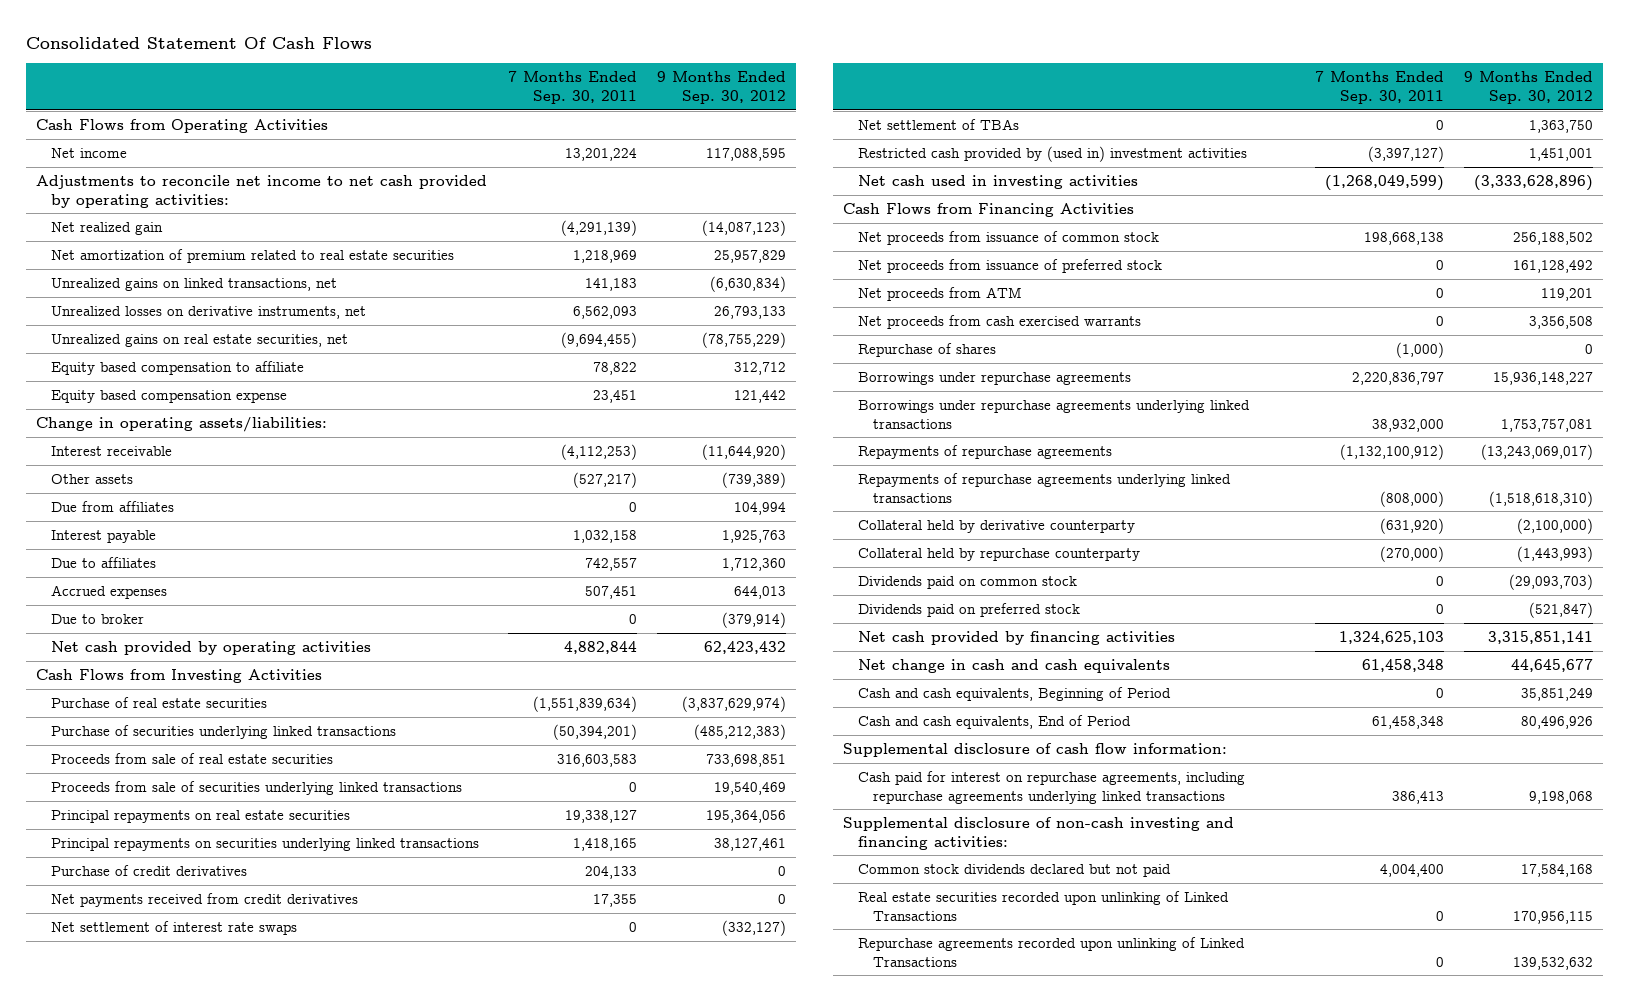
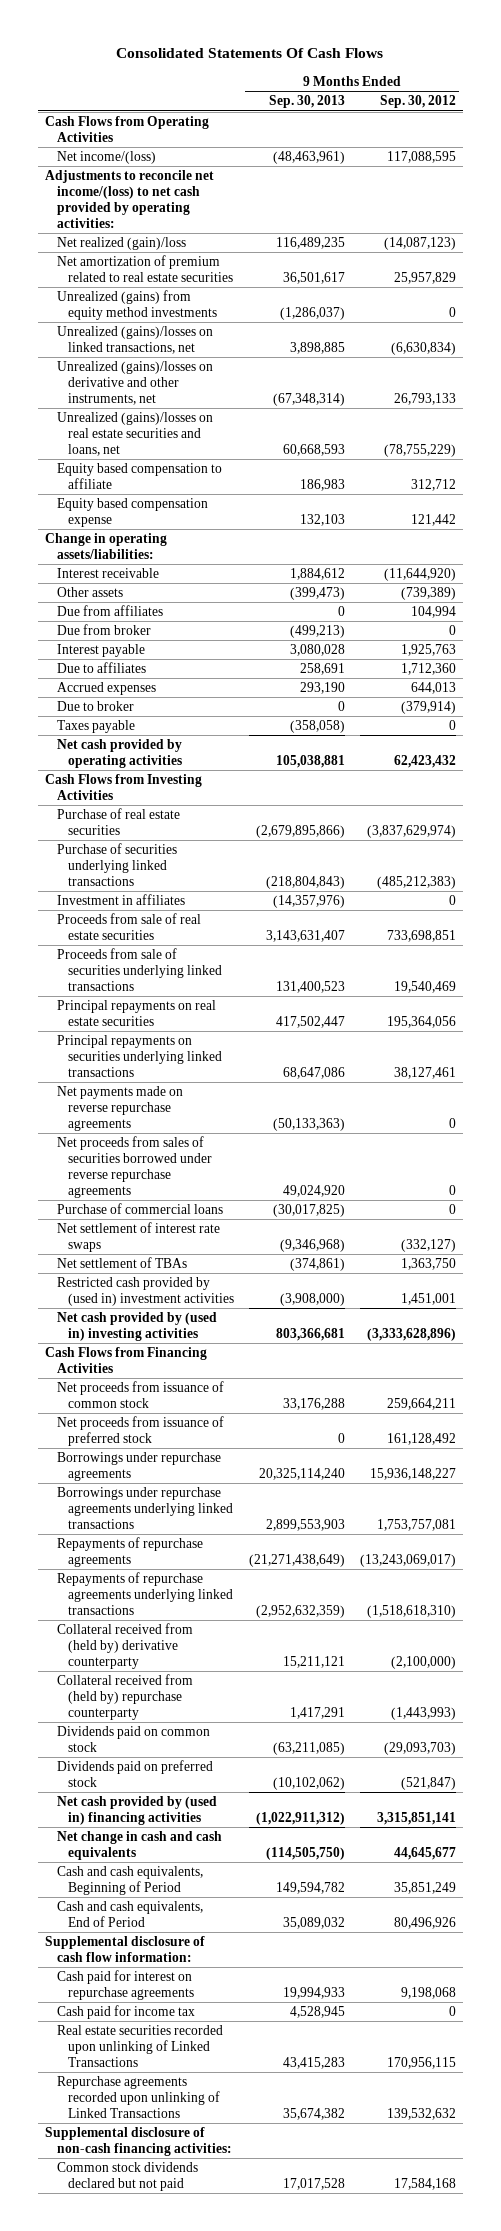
- Consolidated Statement Of Cash Flows
+ Consolidated Statements Of Cash Flows
- | 7 Months Ended Sep. 30, 2011 | 9 Months Ended Sep. 30, 2012
+ | 9 Months Ended Sep. 30, 2013 | 9 Months Ended Sep. 30, 2012
- Net income | 13,201,224 | 117,088,595
- Adjustments to reconcile net income to net cash provided by operating activities:
- Net realized gain | (4,291,139) | (14,087,123)
+ Net income/(loss) | (48,463,961) | 117,088,595
+ Adjustments to reconcile net income/(loss) to net cash provided by operating activities:
+ Net realized (gain)/loss | 116,489,235 | (14,087,123)
- Unrealized gains on linked transactions, net | 141,183 | (6,630,834)
- Unrealized losses on derivative instruments, net | 6,562,093 | 26,793,133
- Unrealized gains on real estate securities, net | (9,694,455) | (78,755,229)
+ Unrealized (gains) from equity method investments | (1,286,037) | 0
+ Unrealized (gains)/losses on linked transactions, net | 3,898,885 | (6,630,834)
+ Unrealized (gains)/losses on derivative and other instruments, net | (67,348,314) | 26,793,133
+ Unrealized (gains)/losses on real estate securities and loans, net | 60,668,593 | (78,755,229)
+ Due from broker | (499,213) | 0
+ Taxes payable | (358,058) | 0
+ Investment in affiliates | (14,357,976) | 0
- Purchase of credit derivatives | 204,133 | 0
- Net payments received from credit derivatives | 17,355 | 0
+ Net payments made on reverse repurchase agreements | (50,133,363) | 0
+ Net proceeds from sales of securities borrowed under reverse repurchase agreements | 49,024,920 | 0
+ Purchase of commercial loans | (30,017,825) | 0
- Net cash used in investing activities | (1,268,049,599) | (3,333,628,896)
+ Net cash provided by (used in) investing activities | 803,366,681 | (3,333,628,896)
- Net proceeds from issuance of common stock | 198,668,138 | 256,188,502
+ Net proceeds from issuance of common stock | 33,176,288 | 259,664,211
- Net proceeds from ATM | 0 | 119,201
- Net proceeds from cash exercised warrants | 0 | 3,356,508
- Repurchase of shares | (1,000) | 0
- Collateral held by derivative counterparty | (631,920) | (2,100,000)
- Collateral held by repurchase counterparty | (270,000) | (1,443,993)
+ Collateral received from (held by) derivative counterparty | 15,211,121 | (2,100,000)
+ Collateral received from (held by) repurchase counterparty | 1,417,291 | (1,443,993)
- Net cash provided by financing activities | 1,324,625,103 | 3,315,851,141
+ Net cash provided by (used in) financing activities | (1,022,911,312) | 3,315,851,141
- Cash paid for interest on repurchase agreements, including repurchase agreements underlying linked transactions | 386,413 | 9,198,068
- Supplemental disclosure of non-cash investing and financing activities:
+ Cash paid for interest on repurchase agreements | 19,994,933 | 9,198,068
+ Cash paid for income tax | 4,528,945 | 0
+ Supplemental disclosure of non-cash financing activities:
moved down: Common stock dividends declared but not paid | 17,017,528 | 17,584,168

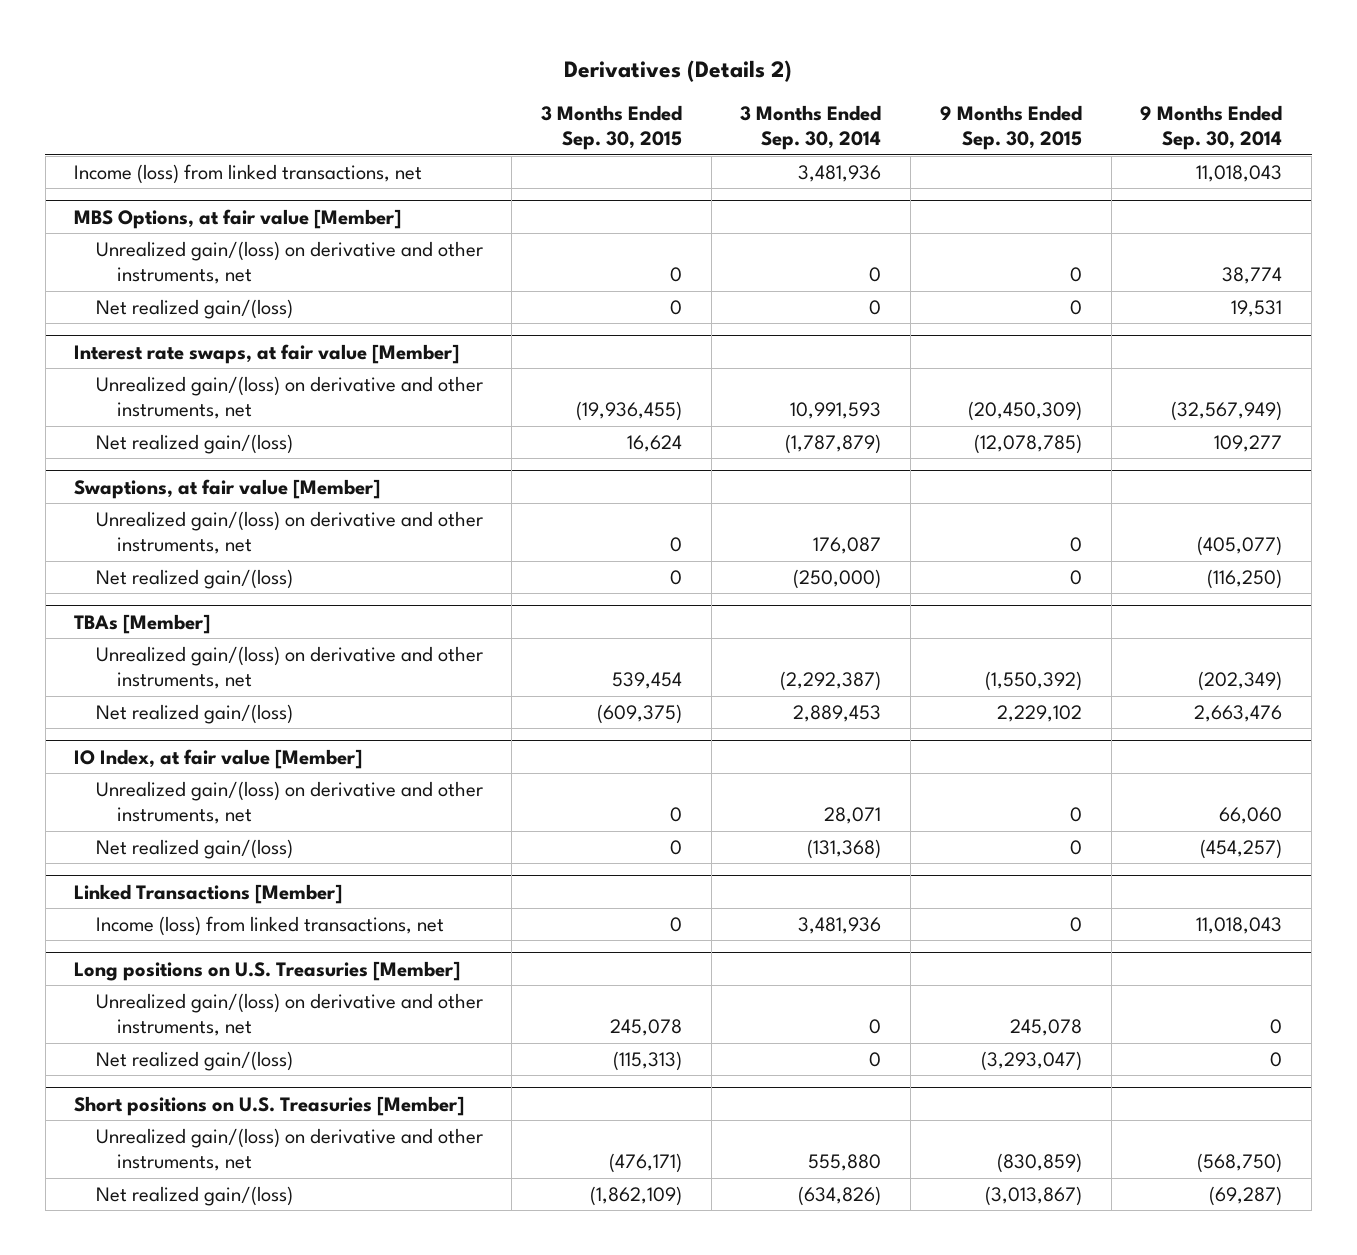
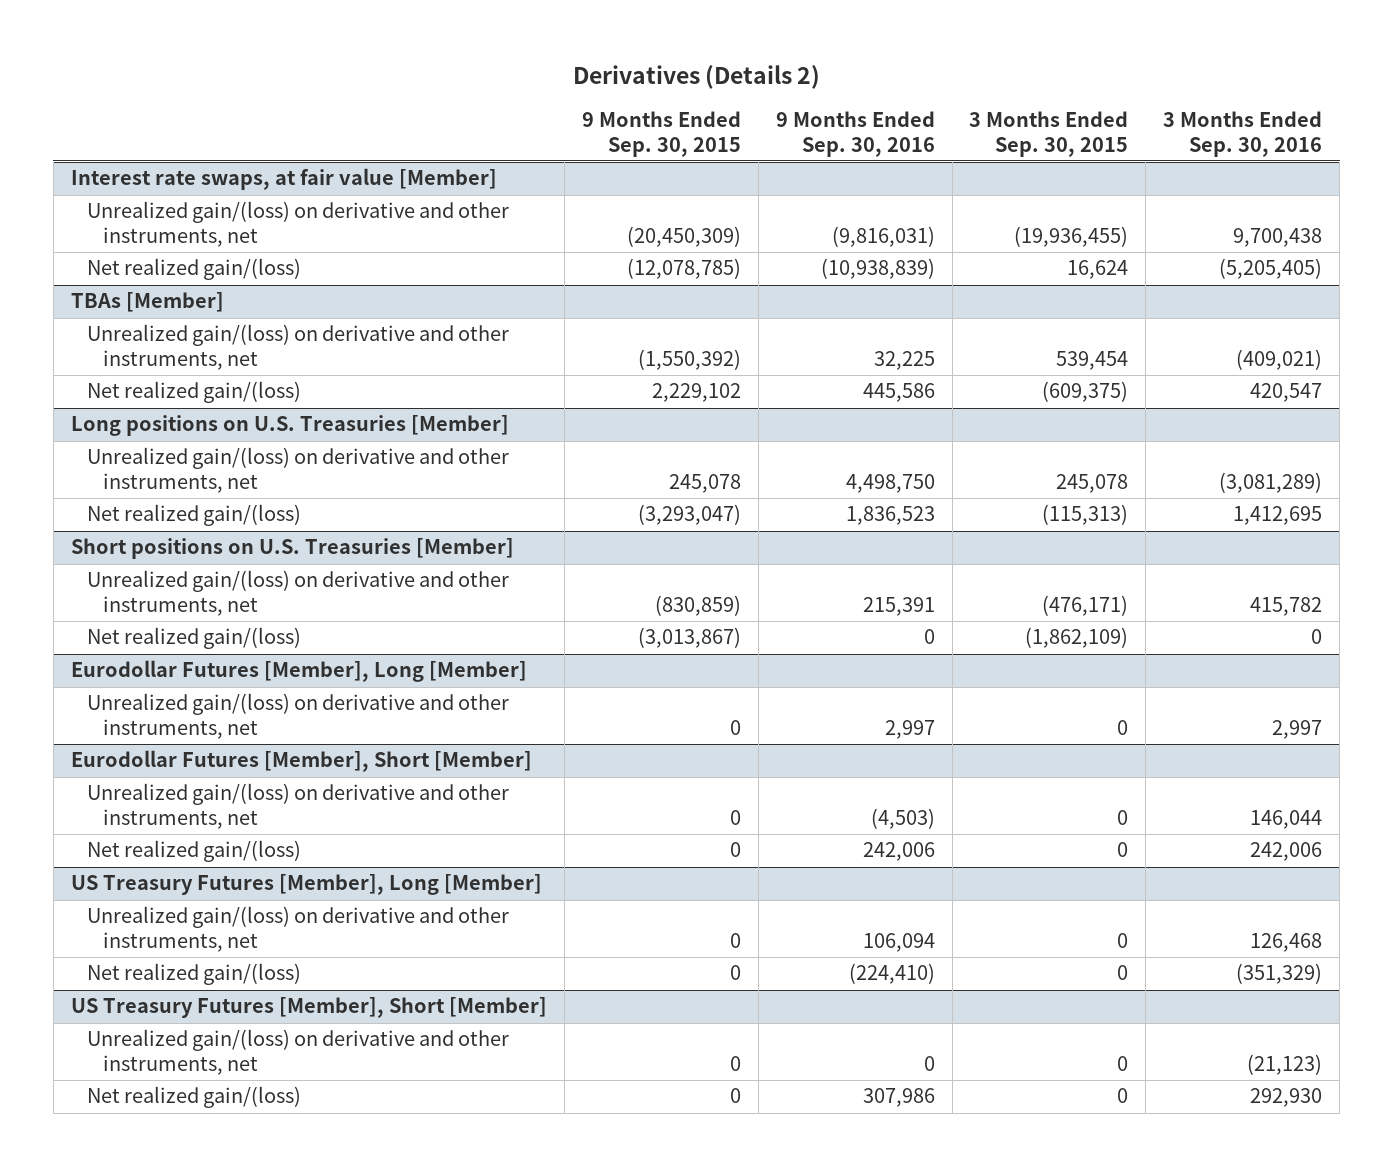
- | 3 Months Ended Sep. 30, 2015 | 3 Months Ended Sep. 30, 2014 | 9 Months Ended Sep. 30, 2015 | 9 Months Ended Sep. 30, 2014
+ | 9 Months Ended Sep. 30, 2015 | 9 Months Ended Sep. 30, 2016 | 3 Months Ended Sep. 30, 2015 | 3 Months Ended Sep. 30, 2016
- Income (loss) from linked transactions, net | | 3,481,936 | | 11,018,043
- MBS Options, at fair value [Member]
- Unrealized gain/(loss) on derivative and other instruments, net | 0 | 0 | 0 | 38,774
- Net realized gain/(loss) | 0 | 0 | 0 | 19,531
- Swaptions, at fair value [Member]
- Unrealized gain/(loss) on derivative and other instruments, net | 0 | 176,087 | 0 | (405,077)
- Net realized gain/(loss) | 0 | (250,000) | 0 | (116,250)
- IO Index, at fair value [Member]
- Unrealized gain/(loss) on derivative and other instruments, net | 0 | 28,071 | 0 | 66,060
- Net realized gain/(loss) | 0 | (131,368) | 0 | (454,257)
- Linked Transactions [Member]
- Income (loss) from linked transactions, net | 0 | 3,481,936 | 0 | 11,018,043
+ Eurodollar Futures [Member], Long [Member]
+ Unrealized gain/(loss) on derivative and other instruments, net | 0 | 2,997 | 0 | 2,997
+ Eurodollar Futures [Member], Short [Member]
+ Unrealized gain/(loss) on derivative and other instruments, net | 0 | (4,503) | 0 | 146,044
+ Net realized gain/(loss) | 0 | 242,006 | 0 | 242,006
+ US Treasury Futures [Member], Long [Member]
+ Unrealized gain/(loss) on derivative and other instruments, net | 0 | 106,094 | 0 | 126,468
+ Net realized gain/(loss) | 0 | (224,410) | 0 | (351,329)
+ US Treasury Futures [Member], Short [Member]
+ Unrealized gain/(loss) on derivative and other instruments, net | 0 | 0 | 0 | (21,123)
+ Net realized gain/(loss) | 0 | 307,986 | 0 | 292,930

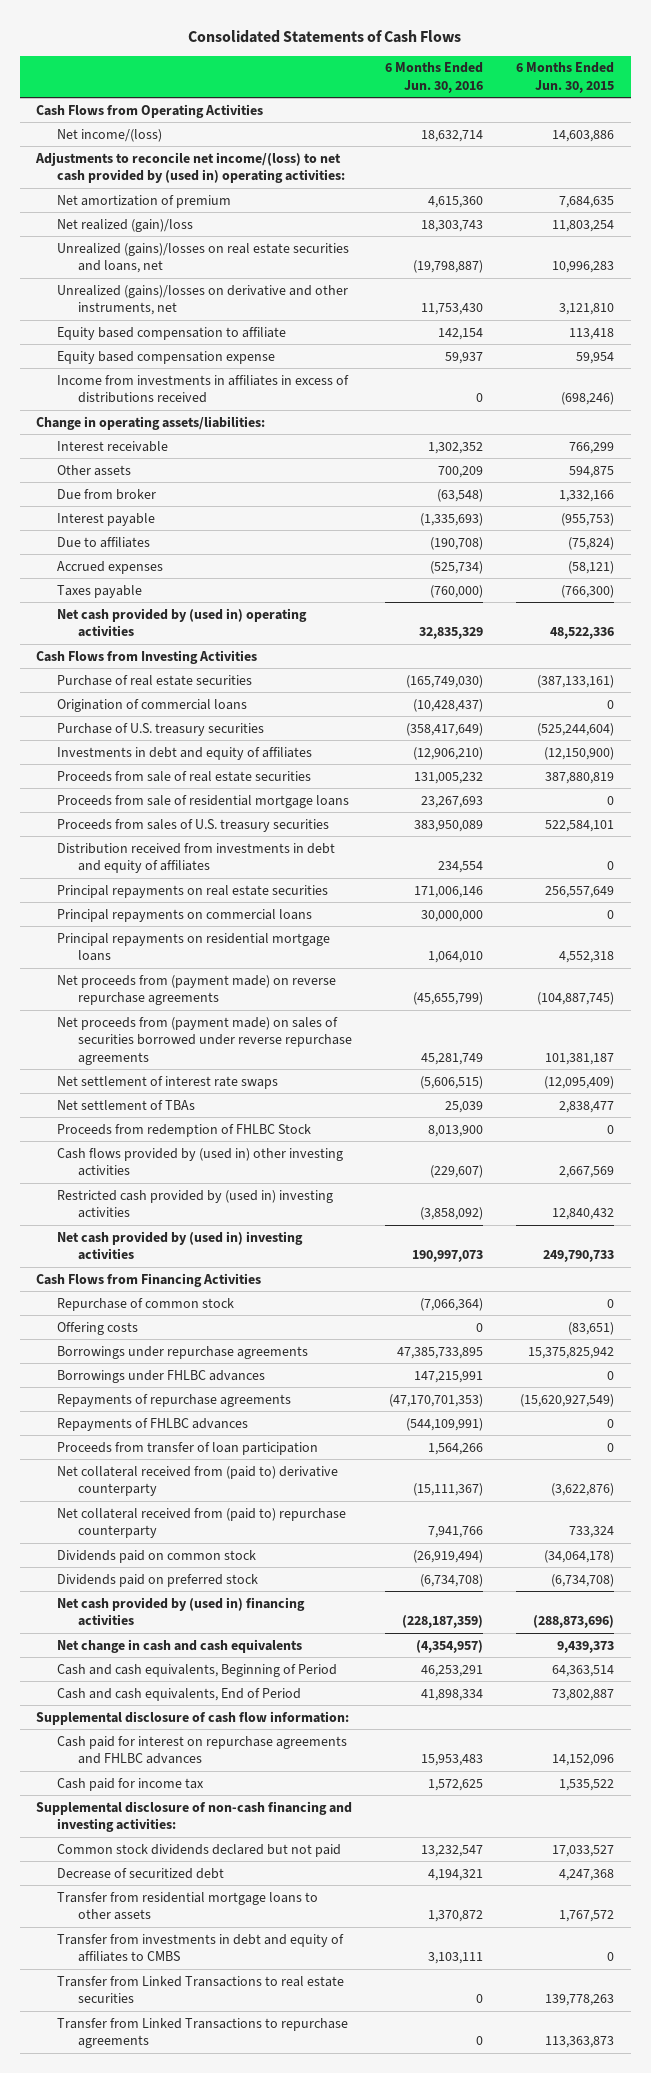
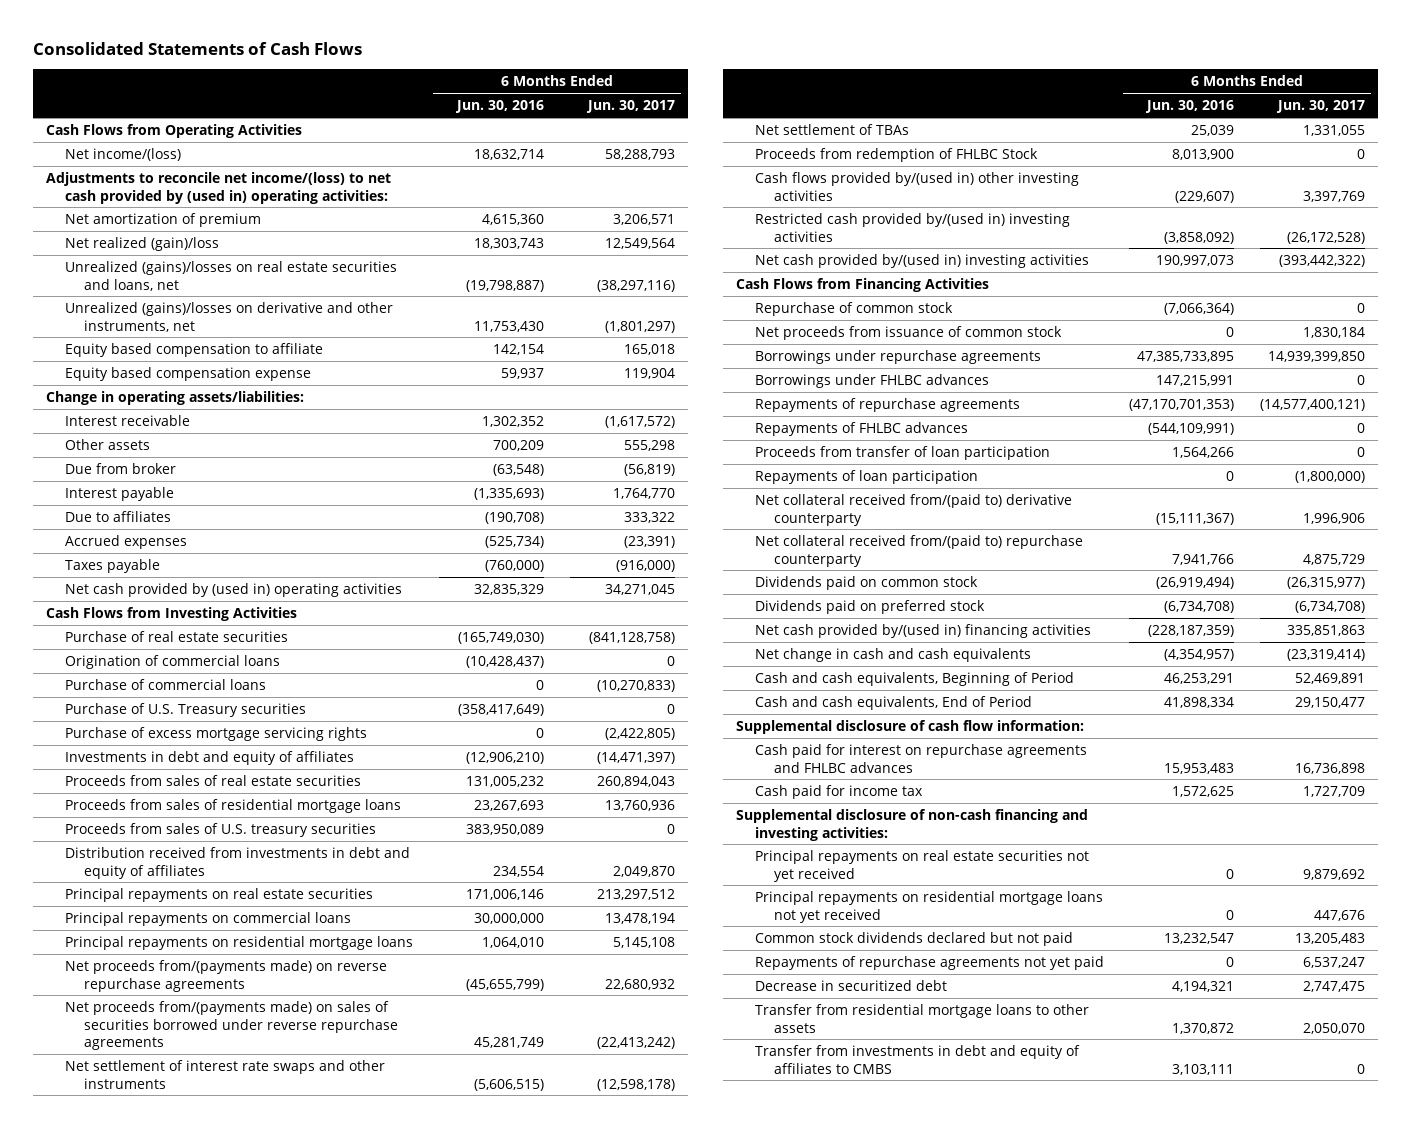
- | 6 Months Ended Jun. 30, 2016 | 6 Months Ended Jun. 30, 2015
+ | 6 Months Ended Jun. 30, 2016 | 6 Months Ended Jun. 30, 2017
- Income from investments in affiliates in excess of distributions received | 0 | (698,246)
- Purchase of U.S. treasury securities | (358,417,649) | (525,244,604)
+ Purchase of commercial loans | 0 | (10,270,833)
+ Purchase of U.S. Treasury securities | (358,417,649) | 0
+ Purchase of excess mortgage servicing rights | 0 | (2,422,805)
- Proceeds from sale of real estate securities | 131,005,232 | 387,880,819
- Proceeds from sale of residential mortgage loans | 23,267,693 | 0
+ Proceeds from sales of real estate securities | 131,005,232 | 260,894,043
+ Proceeds from sales of residential mortgage loans | 23,267,693 | 13,760,936
- Net proceeds from (payment made) on reverse repurchase agreements | (45,655,799) | (104,887,745)
- Net proceeds from (payment made) on sales of securities borrowed under reverse repurchase agreements | 45,281,749 | 101,381,187
- Net settlement of interest rate swaps | (5,606,515) | (12,095,409)
+ Net proceeds from/(payments made) on reverse repurchase agreements | (45,655,799) | 22,680,932
+ Net proceeds from/(payments made) on sales of securities borrowed under reverse repurchase agreements | 45,281,749 | (22,413,242)
+ Net settlement of interest rate swaps and other instruments | (5,606,515) | (12,598,178)
- Cash flows provided by (used in) other investing activities | (229,607) | 2,667,569
- Restricted cash provided by (used in) investing activities | (3,858,092) | 12,840,432
- Net cash provided by (used in) investing activities | 190,997,073 | 249,790,733
+ Cash flows provided by/(used in) other investing activities | (229,607) | 3,397,769
+ Restricted cash provided by/(used in) investing activities | (3,858,092) | (26,172,528)
+ Net cash provided by/(used in) investing activities | 190,997,073 | (393,442,322)
- Offering costs | 0 | (83,651)
+ Net proceeds from issuance of common stock | 0 | 1,830,184
- Net collateral received from (paid to) derivative counterparty | (15,111,367) | (3,622,876)
- Net collateral received from (paid to) repurchase counterparty | 7,941,766 | 733,324
+ Repayments of loan participation | 0 | (1,800,000)
+ Net collateral received from/(paid to) derivative counterparty | (15,111,367) | 1,996,906
+ Net collateral received from/(paid to) repurchase counterparty | 7,941,766 | 4,875,729
- Net cash provided by (used in) financing activities | (228,187,359) | (288,873,696)
+ Net cash provided by/(used in) financing activities | (228,187,359) | 335,851,863
+ Principal repayments on real estate securities not yet received | 0 | 9,879,692
+ Principal repayments on residential mortgage loans not yet received | 0 | 447,676
- Decrease of securitized debt | 4,194,321 | 4,247,368
+ Repayments of repurchase agreements not yet paid | 0 | 6,537,247
+ Decrease in securitized debt | 4,194,321 | 2,747,475
- Transfer from Linked Transactions to real estate securities | 0 | 139,778,263
- Transfer from Linked Transactions to repurchase agreements | 0 | 113,363,873

